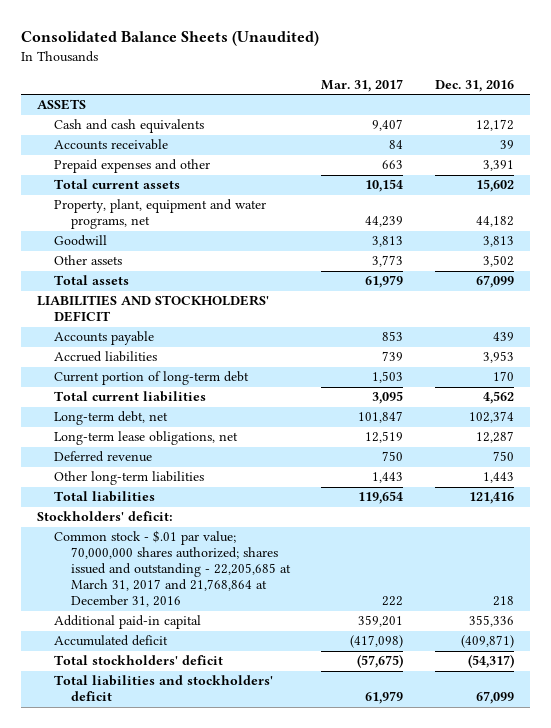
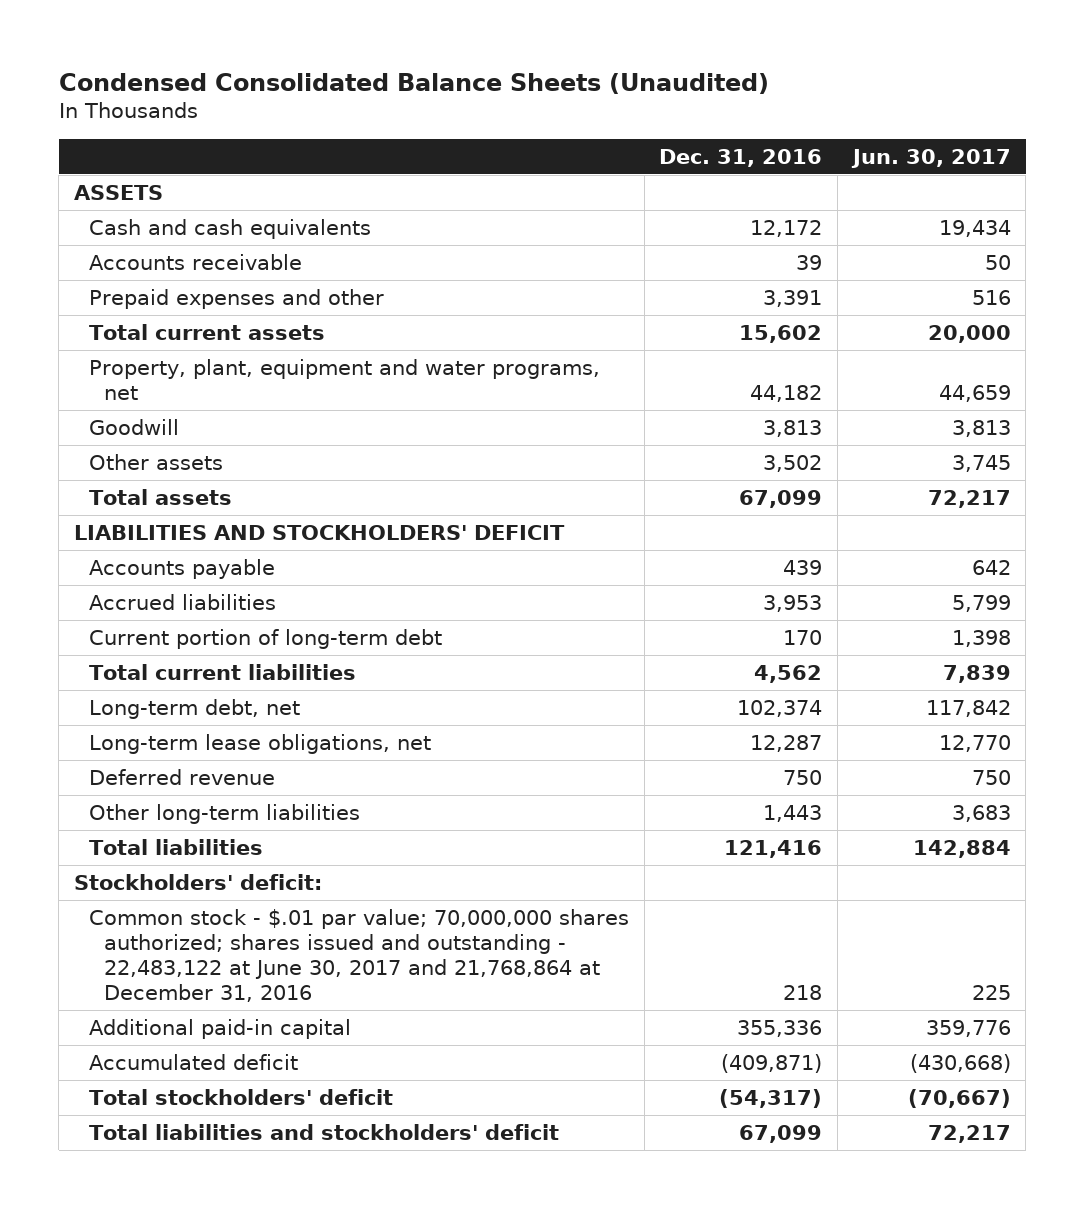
- Consolidated Balance Sheets (Unaudited)
+ Condensed Consolidated Balance Sheets (Unaudited)
- | Mar. 31, 2017 | Dec. 31, 2016
+ | Dec. 31, 2016 | Jun. 30, 2017
- Common stock - $.01 par value; 70,000,000 shares authorized; shares issued and outstanding - 22,205,685 at March 31, 2017 and 21,768,864 at December 31, 2016 | 222 | 218
+ Common stock - $.01 par value; 70,000,000 shares authorized; shares issued and outstanding - 22,483,122 at June 30, 2017 and 21,768,864 at December 31, 2016 | 218 | 225

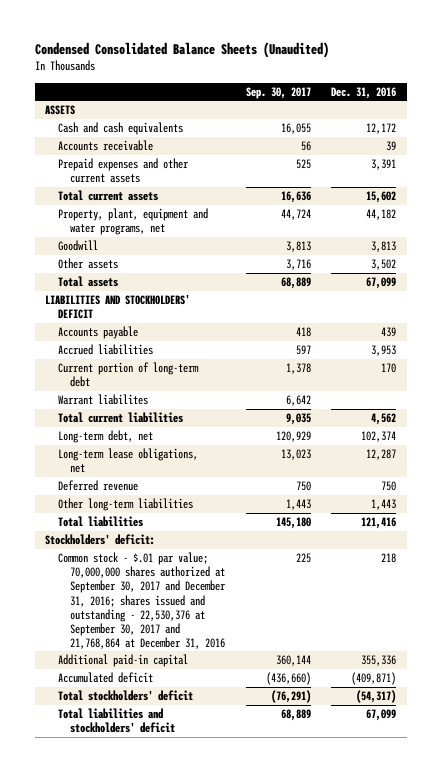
- | Dec. 31, 2016 | Jun. 30, 2017
+ | Sep. 30, 2017 | Dec. 31, 2016
- Prepaid expenses and other | 3,391 | 516
+ Prepaid expenses and other current assets | 525 | 3,391
+ Warrant liabilites | 6,642 |
- Common stock - $.01 par value; 70,000,000 shares authorized; shares issued and outstanding - 22,483,122 at June 30, 2017 and 21,768,864 at December 31, 2016 | 218 | 225
+ Common stock - $.01 par value; 70,000,000 shares authorized at September 30, 2017 and December 31, 2016; shares issued and outstanding - 22,530,376 at September 30, 2017 and 21,768,864 at December 31, 2016 | 225 | 218

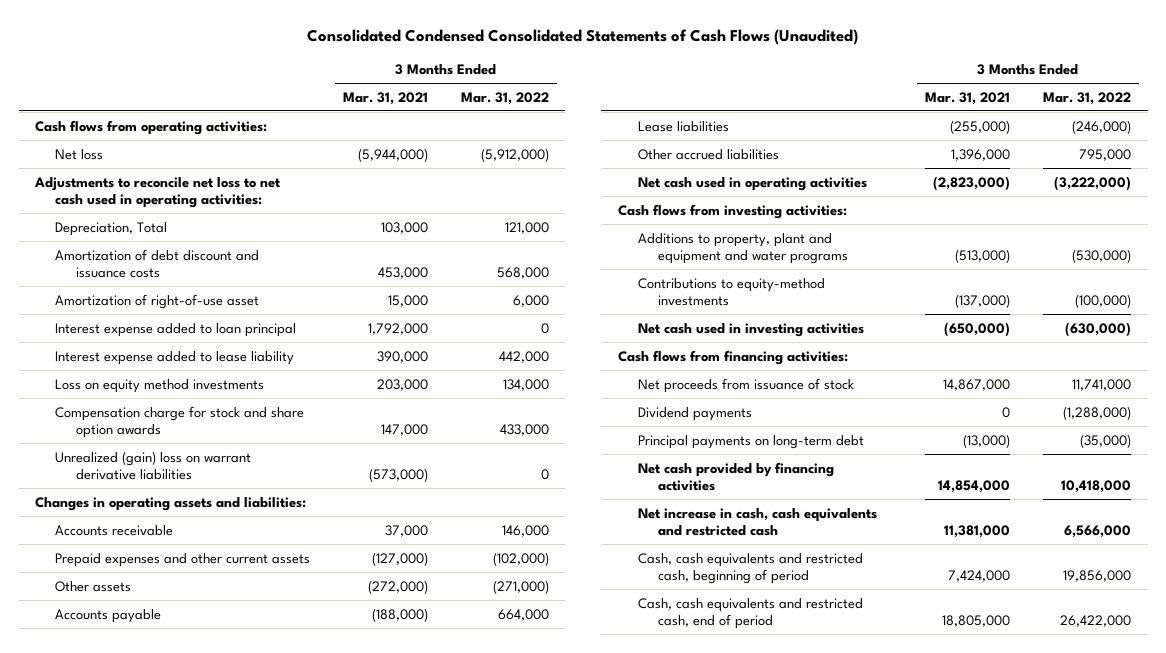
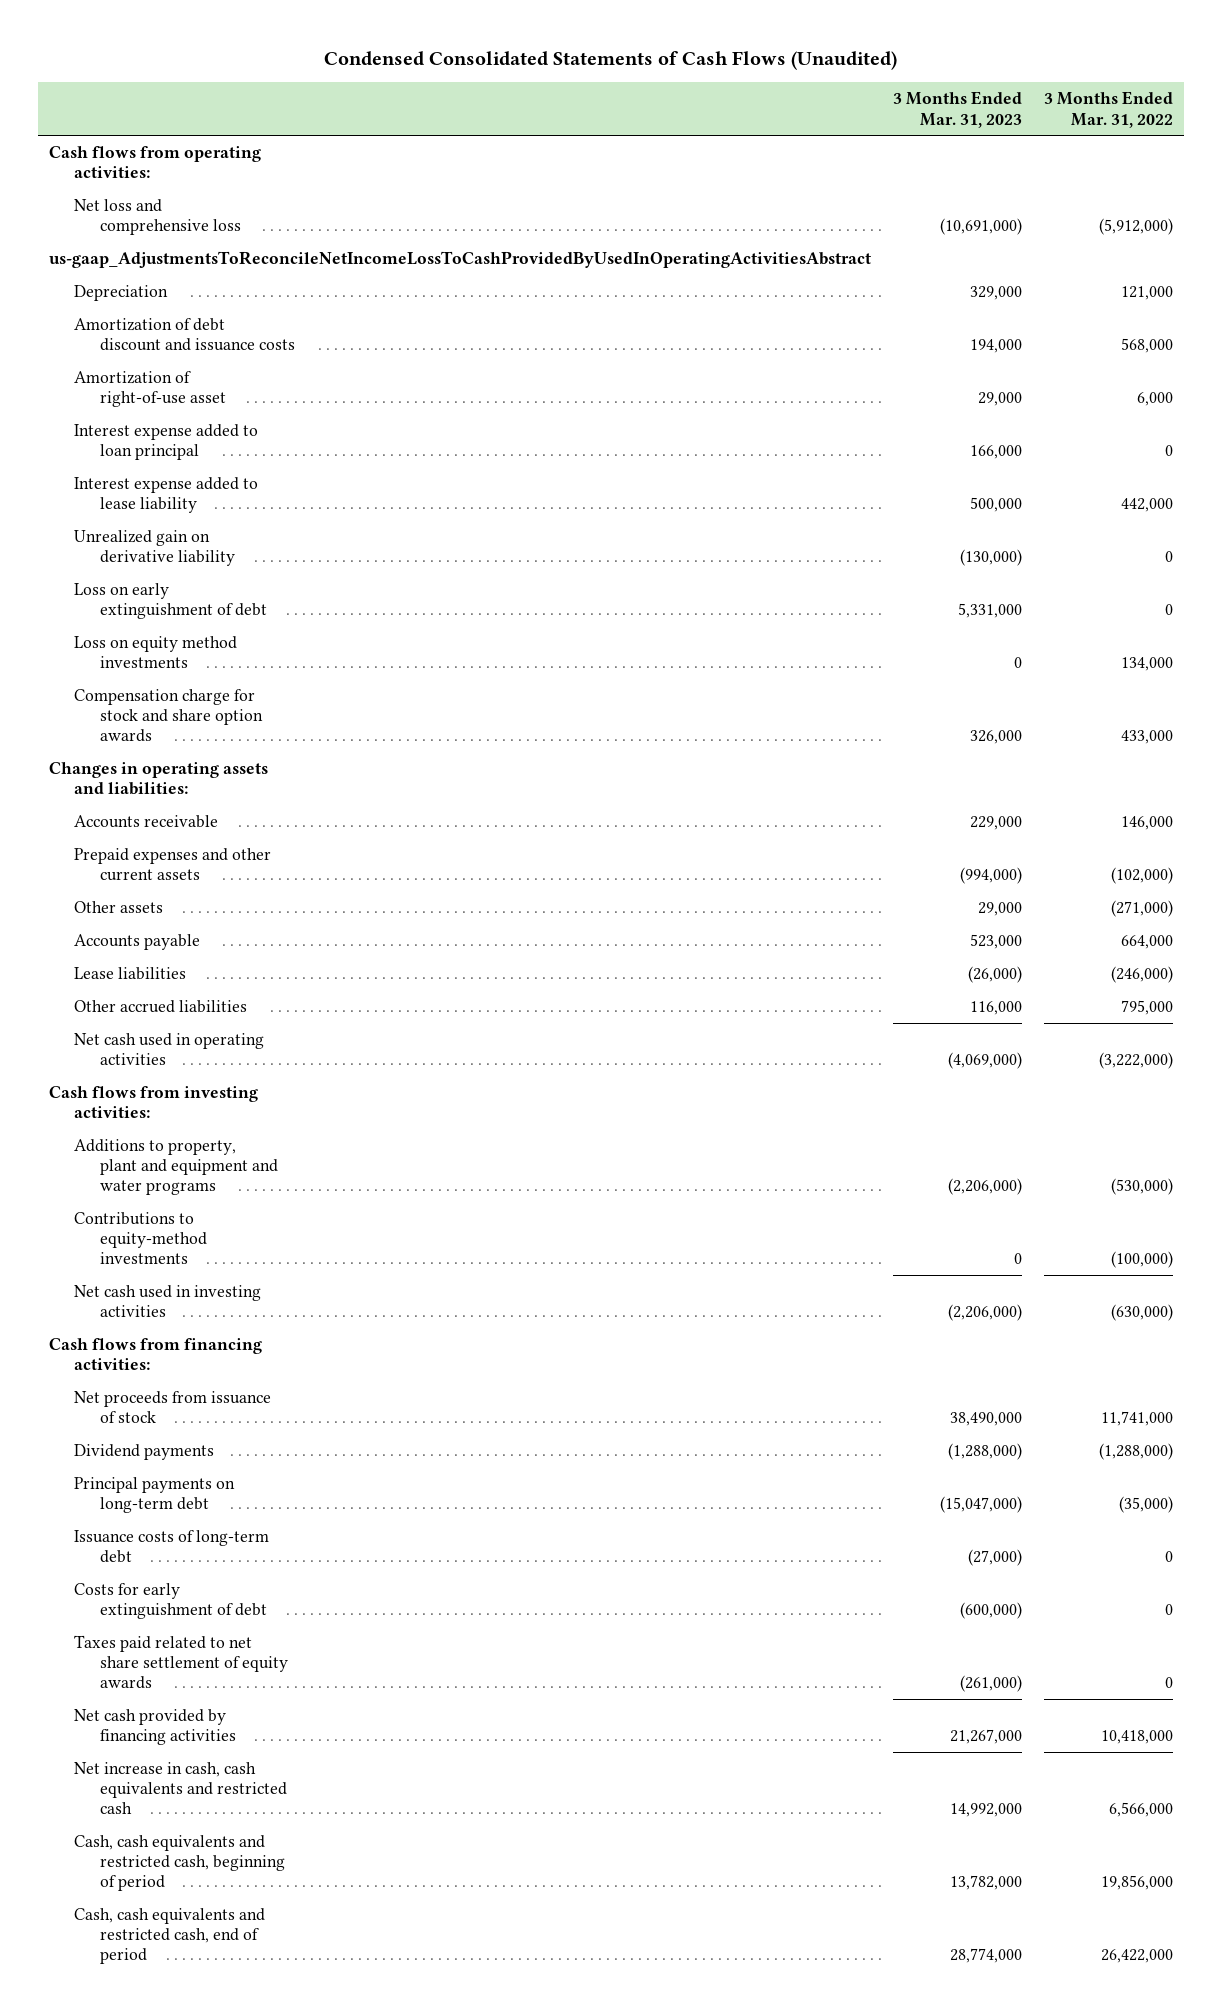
- Consolidated Condensed Consolidated Statements of Cash Flows (Unaudited)
+ Condensed Consolidated Statements of Cash Flows (Unaudited)
- | 3 Months Ended Mar. 31, 2021 | 3 Months Ended Mar. 31, 2022
+ | 3 Months Ended Mar. 31, 2023 | 3 Months Ended Mar. 31, 2022
- Net loss | (5,944,000) | (5,912,000)
- Adjustments to reconcile net loss to net cash used in operating activities:
- Depreciation, Total | 103,000 | 121,000
+ Net loss and comprehensive loss | (10,691,000) | (5,912,000)
+ us-gaap_AdjustmentsToReconcileNetIncomeLossToCashProvidedByUsedInOperatingActivitiesAbstract
+ Depreciation | 329,000 | 121,000
+ Unrealized gain on derivative liability | (130,000) | 0
+ Loss on early extinguishment of debt | 5,331,000 | 0
- Unrealized (gain) loss on warrant derivative liabilities | (573,000) | 0
+ Issuance costs of long-term debt | (27,000) | 0
+ Costs for early extinguishment of debt | (600,000) | 0
+ Taxes paid related to net share settlement of equity awards | (261,000) | 0

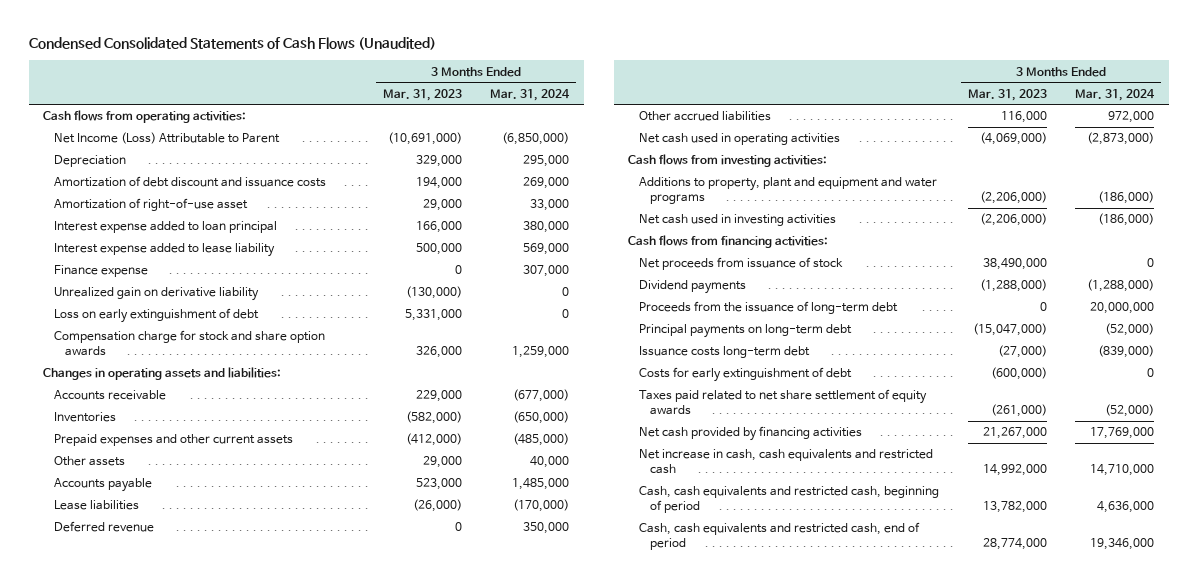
- | 3 Months Ended Mar. 31, 2023 | 3 Months Ended Mar. 31, 2022
+ | 3 Months Ended Mar. 31, 2023 | 3 Months Ended Mar. 31, 2024
- Net loss and comprehensive loss | (10,691,000) | (5,912,000)
- us-gaap_AdjustmentsToReconcileNetIncomeLossToCashProvidedByUsedInOperatingActivitiesAbstract
+ Net Income (Loss) Attributable to Parent | (10,691,000) | (6,850,000)
+ Finance expense | 0 | 307,000
- Loss on equity method investments | 0 | 134,000
- Prepaid expenses and other current assets | (994,000) | (102,000)
+ Inventories | (582,000) | (650,000)
+ Prepaid expenses and other current assets | (412,000) | (485,000)
+ Deferred revenue | 0 | 350,000
- Contributions to equity-method investments | 0 | (100,000)
+ Proceeds from the issuance of long-term debt | 0 | 20,000,000
- Issuance costs of long-term debt | (27,000) | 0
+ Issuance costs long-term debt | (27,000) | (839,000)

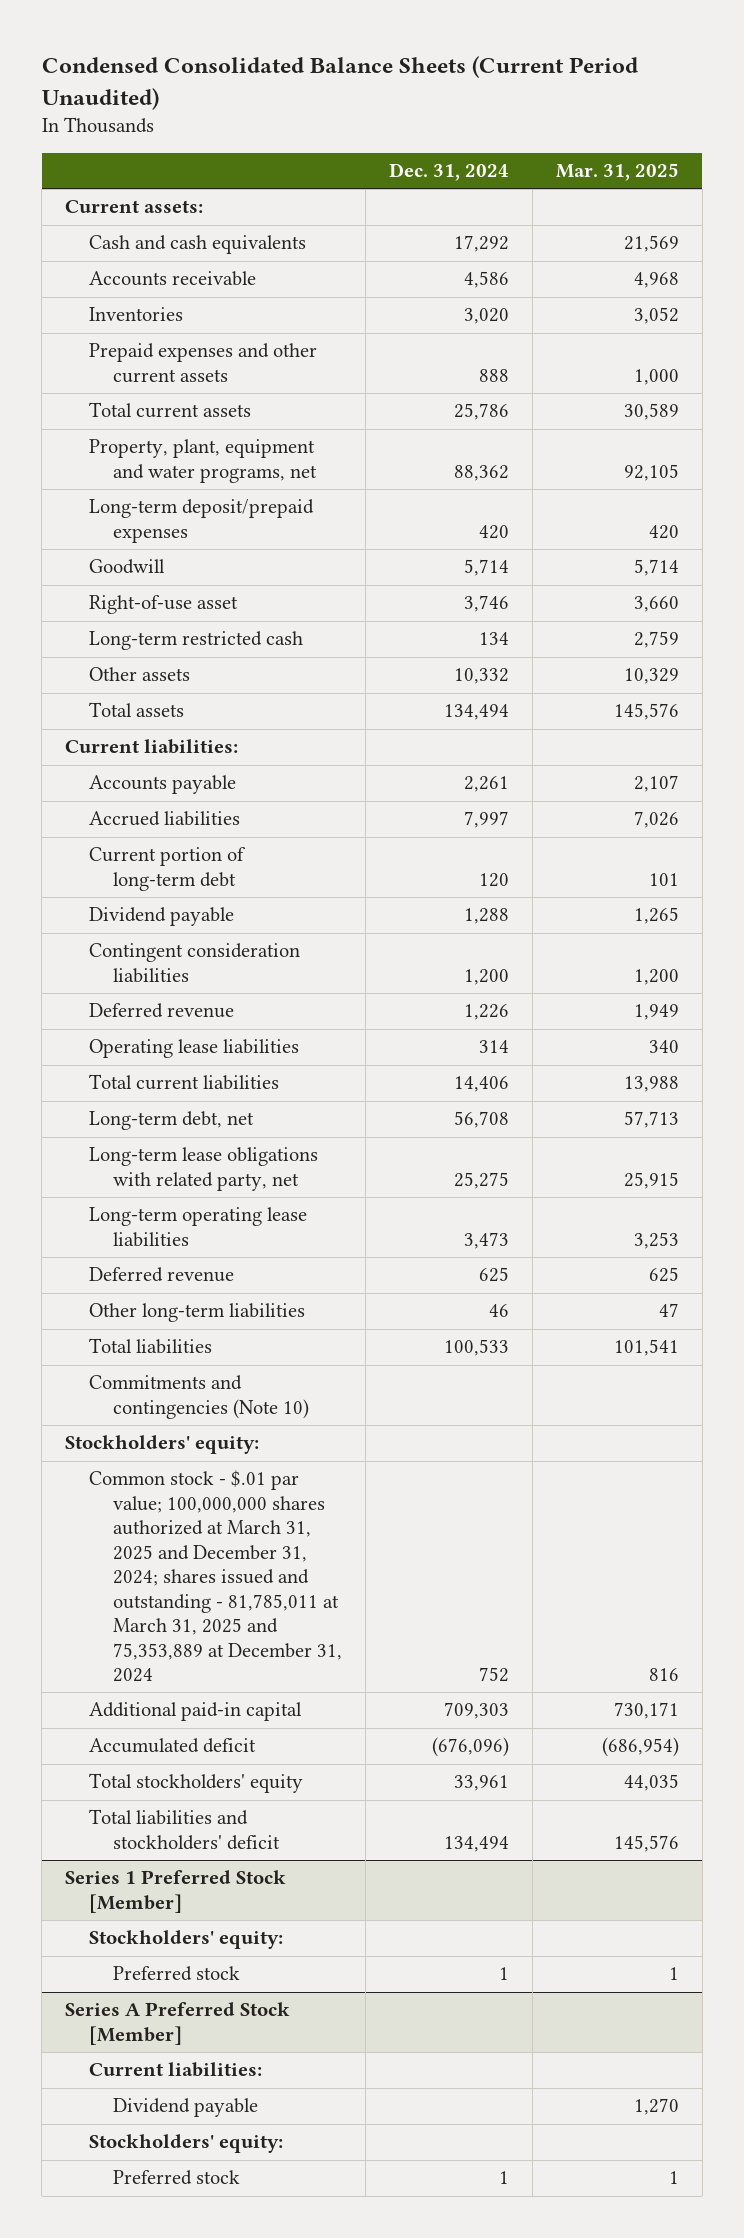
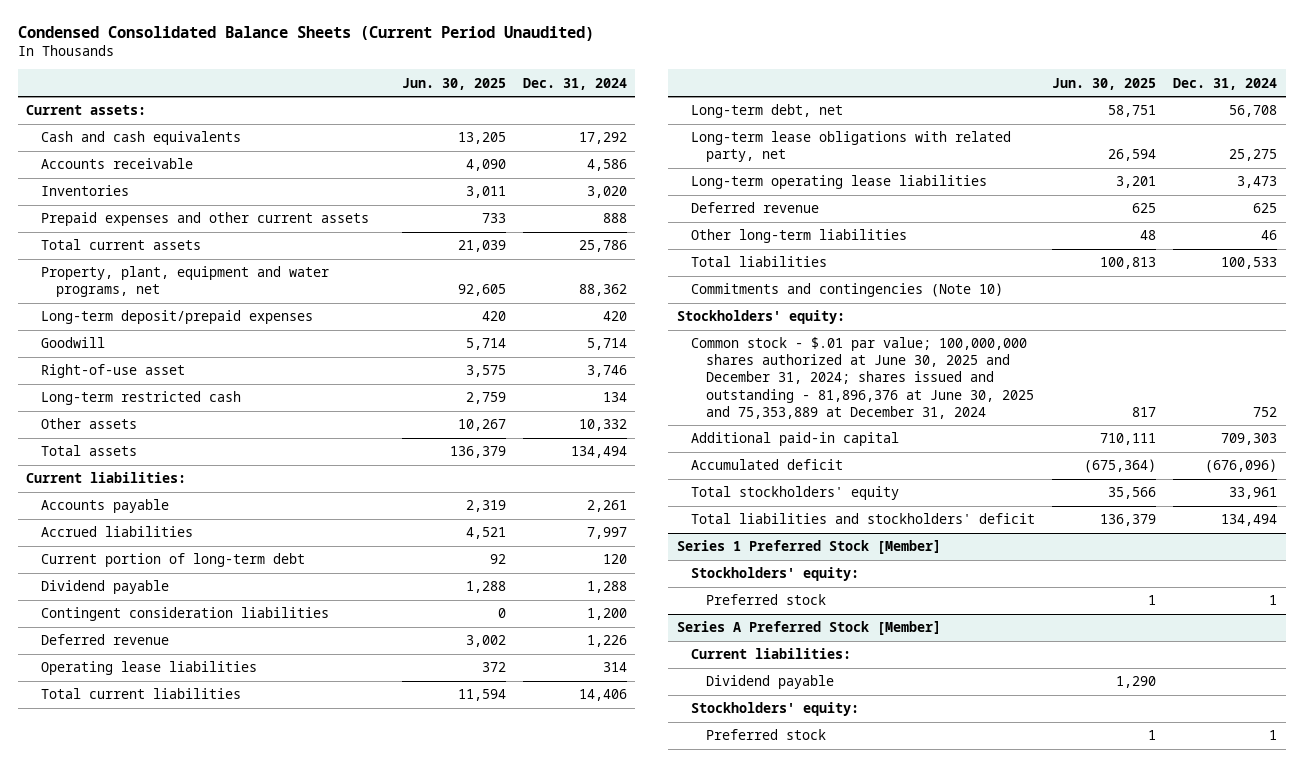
- | Dec. 31, 2024 | Mar. 31, 2025
+ | Jun. 30, 2025 | Dec. 31, 2024
- Common stock - $.01 par value; 100,000,000 shares authorized at March 31, 2025 and December 31, 2024; shares issued and outstanding - 81,785,011 at March 31, 2025 and 75,353,889 at December 31, 2024 | 752 | 816
+ Common stock - $.01 par value; 100,000,000 shares authorized at June 30, 2025 and December 31, 2024; shares issued and outstanding - 81,896,376 at June 30, 2025 and 75,353,889 at December 31, 2024 | 817 | 752

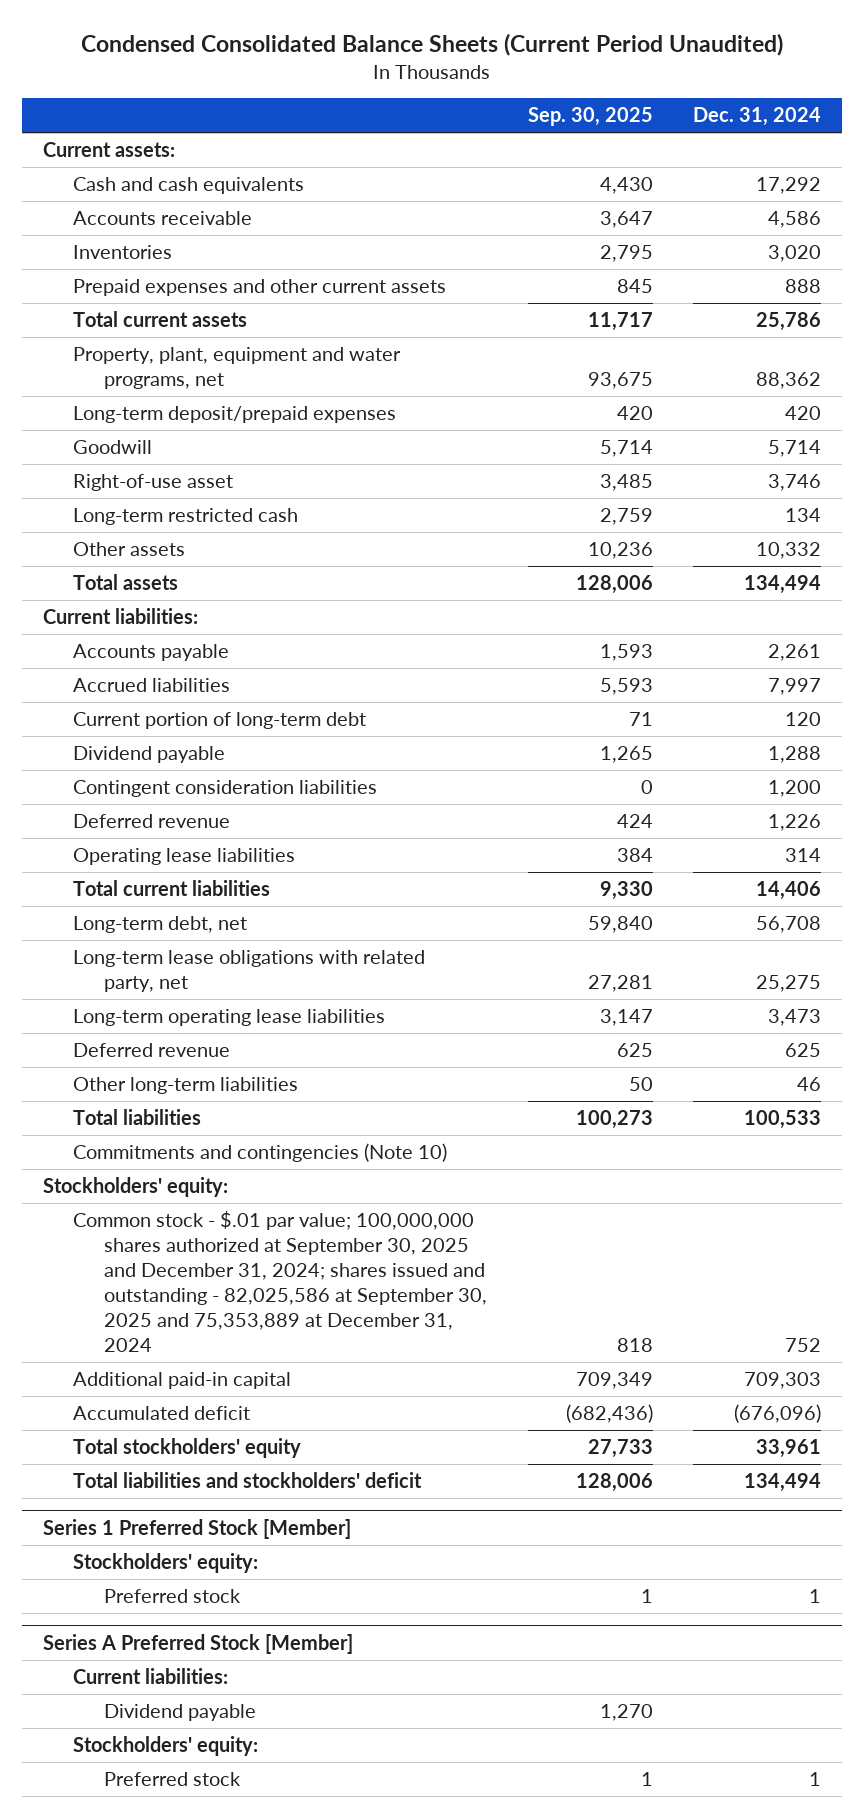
- | Jun. 30, 2025 | Dec. 31, 2024
+ | Sep. 30, 2025 | Dec. 31, 2024
- Common stock - $.01 par value; 100,000,000 shares authorized at June 30, 2025 and December 31, 2024; shares issued and outstanding - 81,896,376 at June 30, 2025 and 75,353,889 at December 31, 2024 | 817 | 752
+ Common stock - $.01 par value; 100,000,000 shares authorized at September 30, 2025 and December 31, 2024; shares issued and outstanding - 82,025,586 at September 30, 2025 and 75,353,889 at December 31, 2024 | 818 | 752

